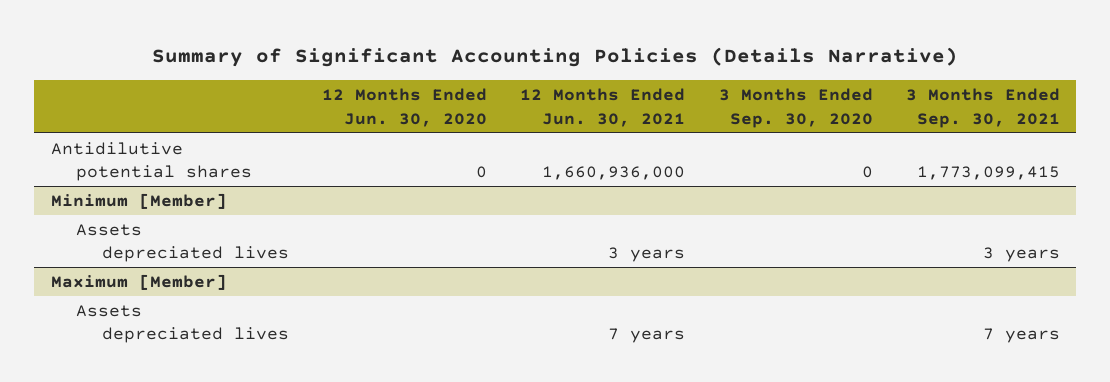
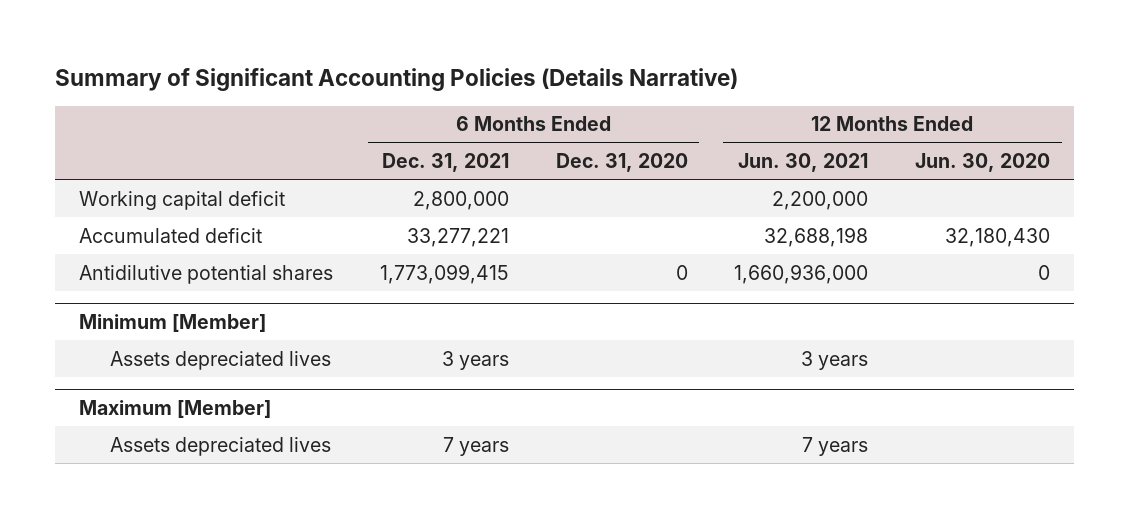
- | 12 Months Ended Jun. 30, 2020 | 12 Months Ended Jun. 30, 2021 | 3 Months Ended Sep. 30, 2020 | 3 Months Ended Sep. 30, 2021
+ | 6 Months Ended Dec. 31, 2021 | 6 Months Ended Dec. 31, 2020 | 12 Months Ended Jun. 30, 2021 | 12 Months Ended Jun. 30, 2020
+ Working capital deficit | 2,800,000 | | 2,200,000 |
+ Accumulated deficit | 33,277,221 | | 32,688,198 | 32,180,430

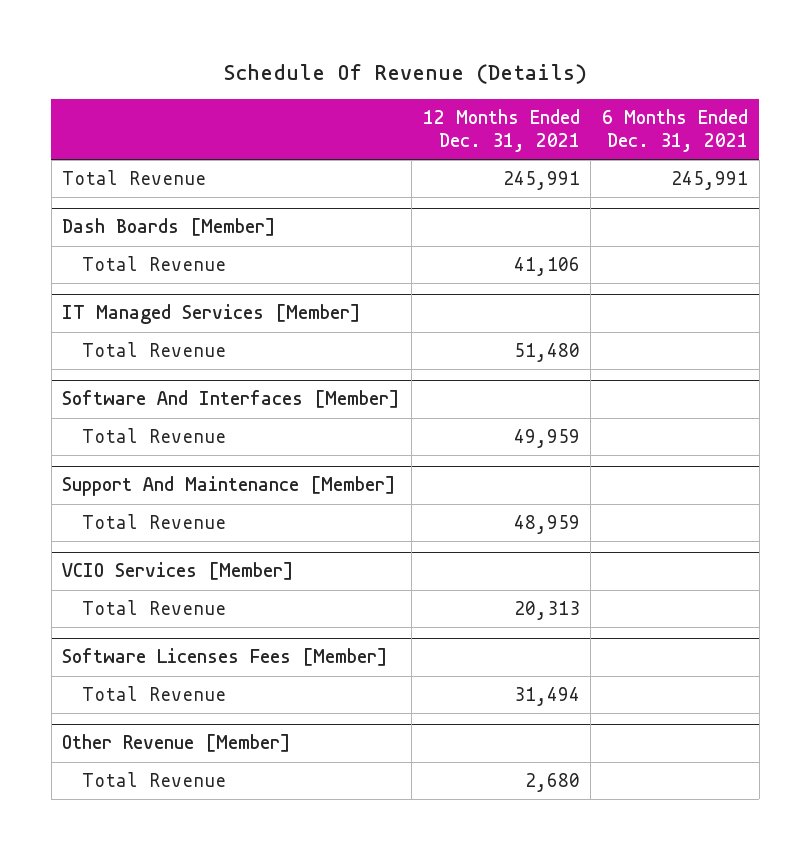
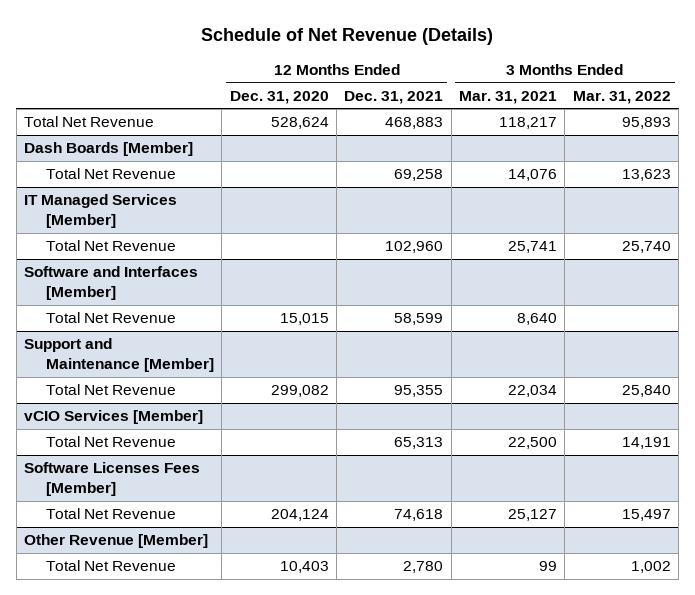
- Schedule Of Revenue (Details)
+ Schedule of Net Revenue (Details)
- | 12 Months Ended Dec. 31, 2021 | 6 Months Ended Dec. 31, 2021
+ | 12 Months Ended Dec. 31, 2020 | 12 Months Ended Dec. 31, 2021 | 3 Months Ended Mar. 31, 2021 | 3 Months Ended Mar. 31, 2022
- Total Revenue | 245,991 | 245,991
+ Total Net Revenue | 528,624 | 468,883 | 118,217 | 95,893
@ Dash Boards [Member]
- Total Revenue | 41,106 |
+ Total Net Revenue | | 69,258 | 14,076 | 13,623
@ IT Managed Services [Member]
- Total Revenue | 51,480 |
- Software And Interfaces [Member]
- Total Revenue | 49,959 |
- Support And Maintenance [Member]
- Total Revenue | 48,959 |
- VCIO Services [Member]
- Total Revenue | 20,313 |
@ IT Managed Services [Member]
+ Total Net Revenue | | 102,960 | 25,741 | 25,740
+ Software and Interfaces [Member]
+ Total Net Revenue | 15,015 | 58,599 | 8,640 |
+ Support and Maintenance [Member]
+ Total Net Revenue | 299,082 | 95,355 | 22,034 | 25,840
+ vCIO Services [Member]
+ Total Net Revenue | | 65,313 | 22,500 | 14,191
@ Software Licenses Fees [Member]
- Total Revenue | 31,494 |
+ Total Net Revenue | 204,124 | 74,618 | 25,127 | 15,497
@ Other Revenue [Member]
- Total Revenue | 2,680 |
+ Total Net Revenue | 10,403 | 2,780 | 99 | 1,002

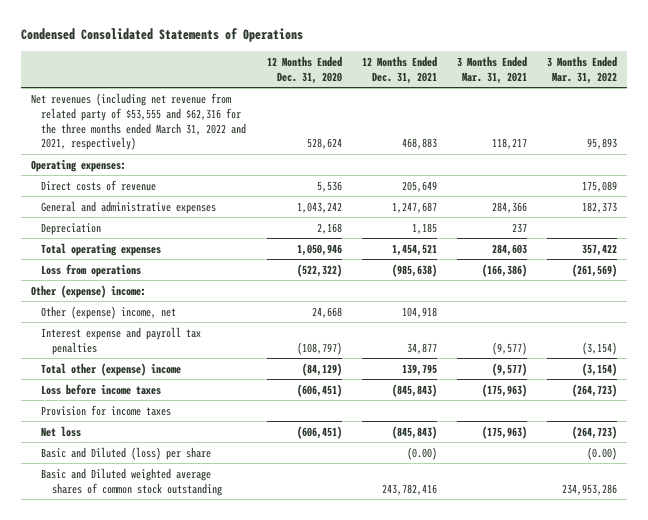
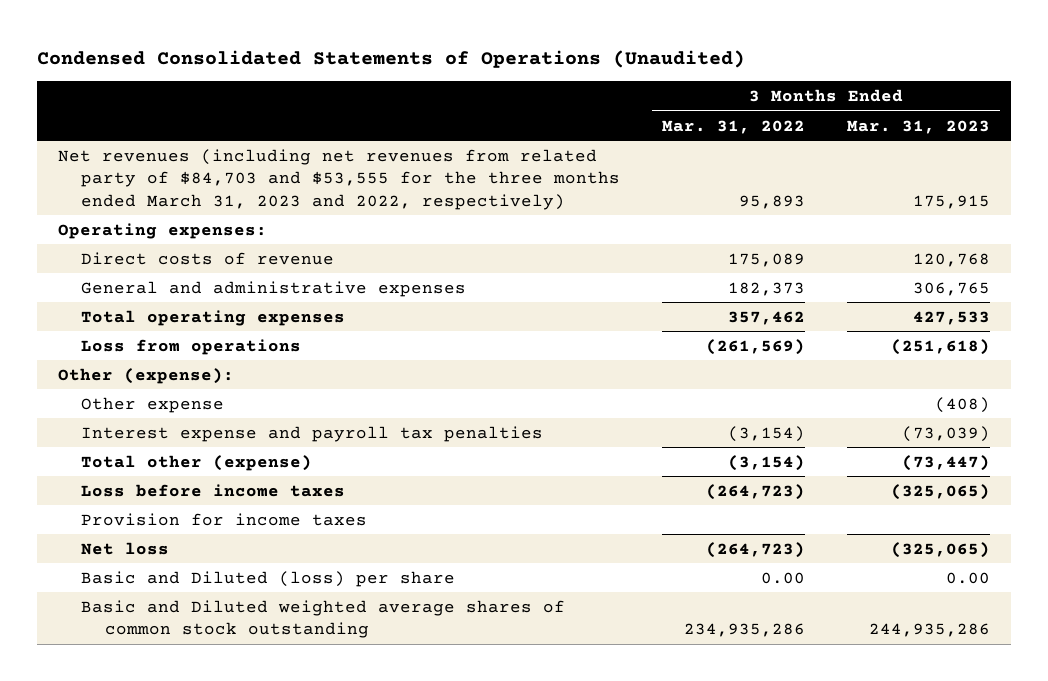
- Condensed Consolidated Statements of Operations
+ Condensed Consolidated Statements of Operations (Unaudited)
- | 12 Months Ended Dec. 31, 2020 | 12 Months Ended Dec. 31, 2021 | 3 Months Ended Mar. 31, 2021 | 3 Months Ended Mar. 31, 2022
+ | 3 Months Ended Mar. 31, 2022 | 3 Months Ended Mar. 31, 2023
- Net revenues (including net revenue from related party of $53,555 and $62,316 for the three months ended March 31, 2022 and 2021, respectively) | 528,624 | 468,883 | 118,217 | 95,893
+ Net revenues (including net revenues from related party of $84,703 and $53,555 for the three months ended March 31, 2023 and 2022, respectively) | 95,893 | 175,915
- Depreciation | 2,168 | 1,185 | 237 |
- Total operating expenses | 1,050,946 | 1,454,521 | 284,603 | 357,422
+ Total operating expenses | 357,462 | 427,533
- Other (expense) income:
- Other (expense) income, net | 24,668 | 104,918 | |
+ Other (expense):
+ Other expense | | (408)
- Total other (expense) income | (84,129) | 139,795 | (9,577) | (3,154)
+ Total other (expense) | (3,154) | (73,447)
- Basic and Diluted (loss) per share | | (0.00) | | (0.00)
- Basic and Diluted weighted average shares of common stock outstanding | | 243,782,416 | | 234,953,286
+ Basic and Diluted (loss) per share | 0.00 | 0.00
+ Basic and Diluted weighted average shares of common stock outstanding | 234,935,286 | 244,935,286

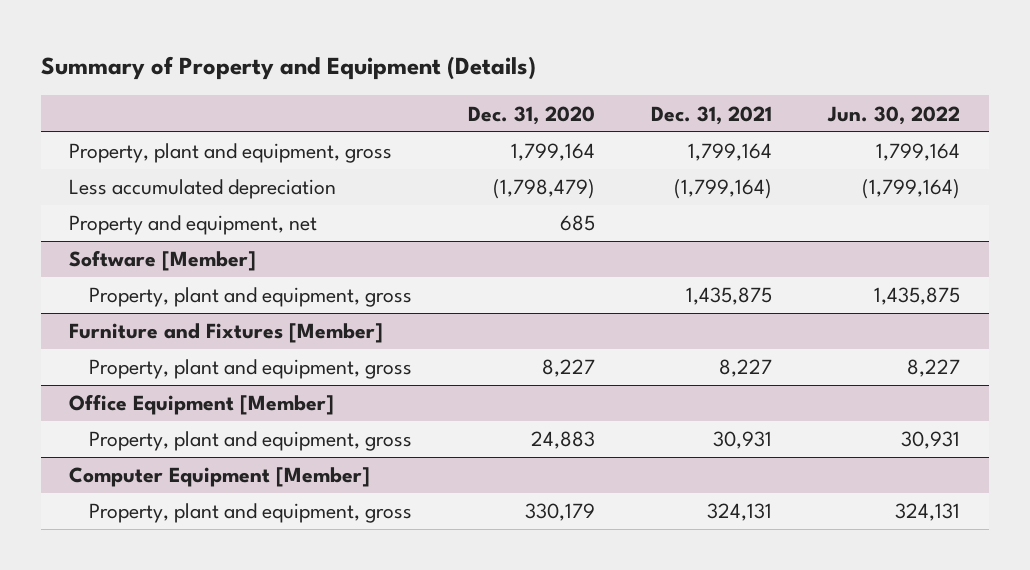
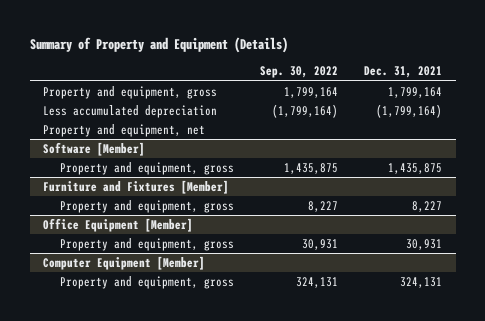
- | Dec. 31, 2020 | Dec. 31, 2021 | Jun. 30, 2022
+ | Sep. 30, 2022 | Dec. 31, 2021
- Property, plant and equipment, gross | 1,799,164 | 1,799,164 | 1,799,164
+ Property and equipment, gross | 1,799,164 | 1,799,164
@ Software [Member]
- Property, plant and equipment, gross | | 1,435,875 | 1,435,875
+ Property and equipment, gross | 1,435,875 | 1,435,875
@ Furniture and Fixtures [Member]
- Property, plant and equipment, gross | 8,227 | 8,227 | 8,227
+ Property and equipment, gross | 8,227 | 8,227
@ Office Equipment [Member]
- Property, plant and equipment, gross | 24,883 | 30,931 | 30,931
+ Property and equipment, gross | 30,931 | 30,931
@ Computer Equipment [Member]
- Property, plant and equipment, gross | 330,179 | 324,131 | 324,131
+ Property and equipment, gross | 324,131 | 324,131

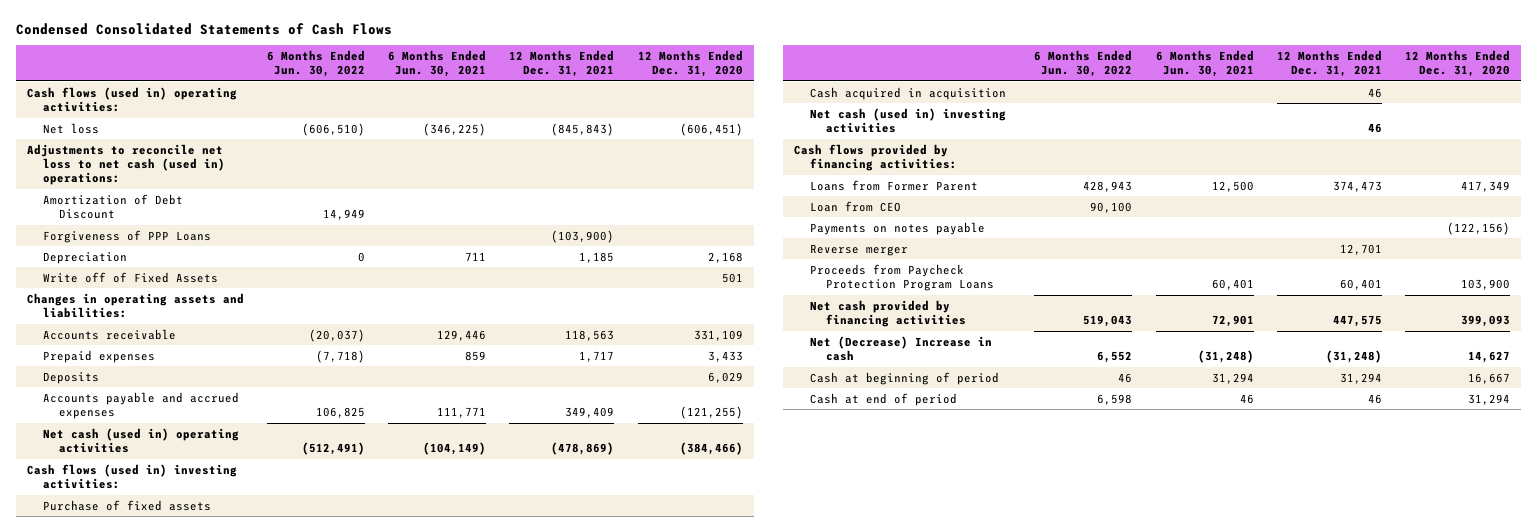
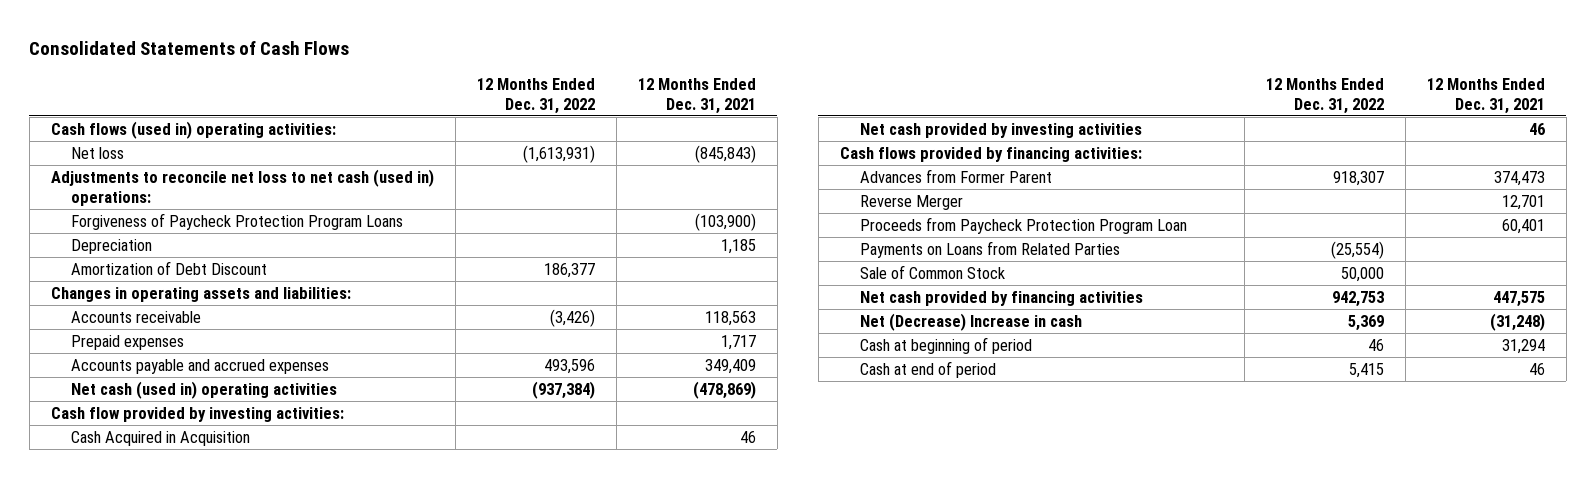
- Condensed Consolidated Statements of Cash Flows
+ Consolidated Statements of Cash Flows
- | 6 Months Ended Jun. 30, 2022 | 6 Months Ended Jun. 30, 2021 | 12 Months Ended Dec. 31, 2021 | 12 Months Ended Dec. 31, 2020
+ | 12 Months Ended Dec. 31, 2022 | 12 Months Ended Dec. 31, 2021
- Forgiveness of PPP Loans | | | (103,900) |
+ Forgiveness of Paycheck Protection Program Loans | | (103,900)
- Write off of Fixed Assets | | | | 501
moved down: Amortization of Debt Discount | 186,377 |
- Deposits | | | | 6,029
- Cash flows (used in) investing activities:
- Purchase of fixed assets
- Cash acquired in acquisition | | | 46 |
- Net cash (used in) investing activities | | | 46 |
+ Cash flow provided by investing activities:
+ Cash Acquired in Acquisition | | 46
+ Net cash provided by investing activities | | 46
- Loans from Former Parent | 428,943 | 12,500 | 374,473 | 417,349
- Loan from CEO | 90,100 | | |
- Payments on notes payable | | | | (122,156)
- Reverse merger | | | 12,701 |
- Proceeds from Paycheck Protection Program Loans | | 60,401 | 60,401 | 103,900
+ Advances from Former Parent | 918,307 | 374,473
+ Reverse Merger | | 12,701
+ Proceeds from Paycheck Protection Program Loan | | 60,401
+ Payments on Loans from Related Parties | (25,554) |
+ Sale of Common Stock | 50,000 |

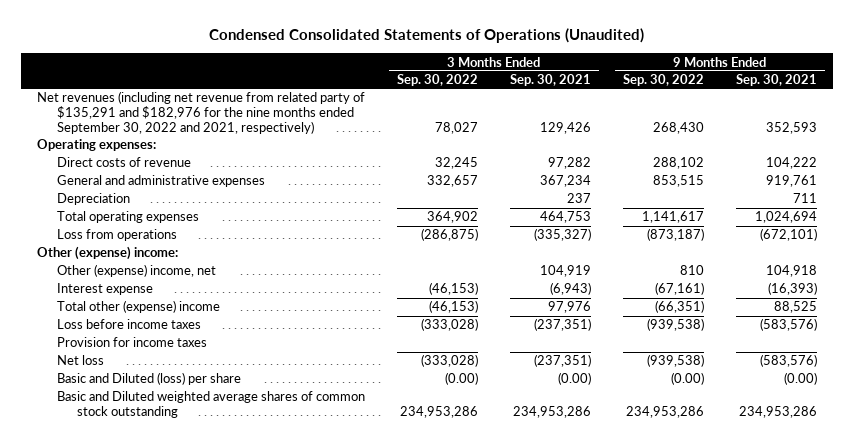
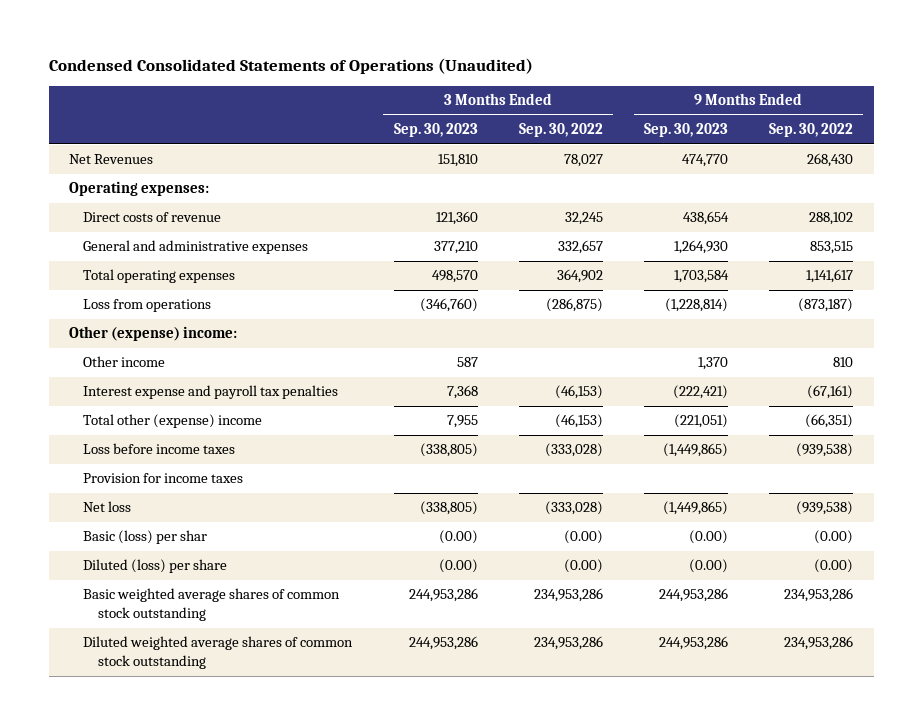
- | 3 Months Ended Sep. 30, 2022 | 3 Months Ended Sep. 30, 2021 | 9 Months Ended Sep. 30, 2022 | 9 Months Ended Sep. 30, 2021
+ | 3 Months Ended Sep. 30, 2023 | 3 Months Ended Sep. 30, 2022 | 9 Months Ended Sep. 30, 2023 | 9 Months Ended Sep. 30, 2022
- Net revenues (including net revenue from related party of $135,291 and $182,976 for the nine months ended September 30, 2022 and 2021, respectively) | 78,027 | 129,426 | 268,430 | 352,593
+ Net Revenues | 151,810 | 78,027 | 474,770 | 268,430
- Depreciation | | 237 | | 711
- Other (expense) income, net | | 104,919 | 810 | 104,918
- Interest expense | (46,153) | (6,943) | (67,161) | (16,393)
+ Other income | 587 | | 1,370 | 810
+ Interest expense and payroll tax penalties | 7,368 | (46,153) | (222,421) | (67,161)
- Basic and Diluted (loss) per share | (0.00) | (0.00) | (0.00) | (0.00)
- Basic and Diluted weighted average shares of common stock outstanding | 234,953,286 | 234,953,286 | 234,953,286 | 234,953,286
+ Basic (loss) per shar | (0.00) | (0.00) | (0.00) | (0.00)
+ Diluted (loss) per share | (0.00) | (0.00) | (0.00) | (0.00)
+ Basic weighted average shares of common stock outstanding | 244,953,286 | 234,953,286 | 244,953,286 | 234,953,286
+ Diluted weighted average shares of common stock outstanding | 244,953,286 | 234,953,286 | 244,953,286 | 234,953,286

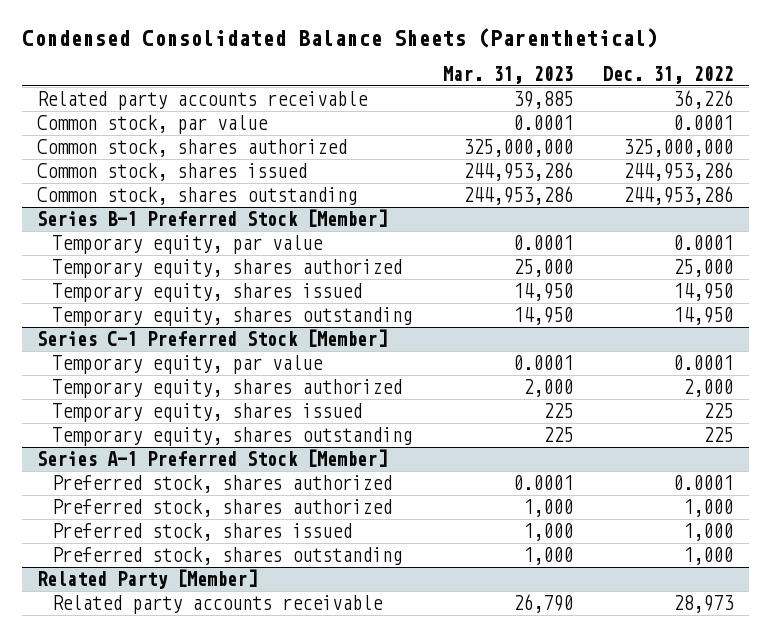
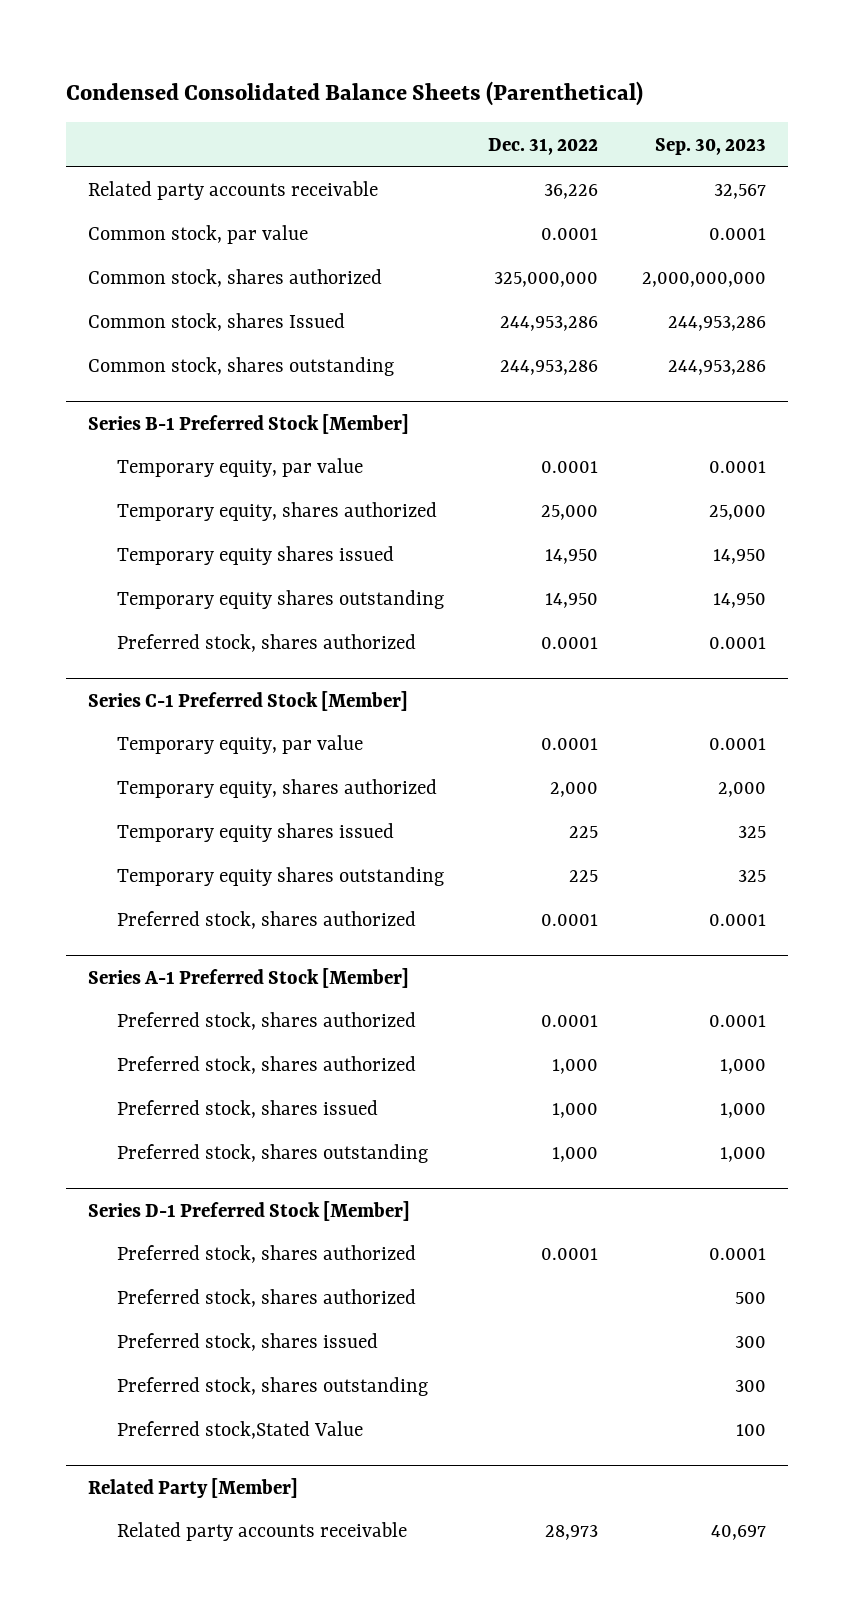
- | Mar. 31, 2023 | Dec. 31, 2022
+ | Dec. 31, 2022 | Sep. 30, 2023
- Common stock, shares issued | 244,953,286 | 244,953,286
+ Common stock, shares Issued | 244,953,286 | 244,953,286
@ Series B-1 Preferred Stock [Member]
- Temporary equity, shares issued | 14,950 | 14,950
- Temporary equity, shares outstanding | 14,950 | 14,950
+ Temporary equity shares issued | 14,950 | 14,950
+ Temporary equity shares outstanding | 14,950 | 14,950
+ Preferred stock, shares authorized | 0.0001 | 0.0001
@ Series C-1 Preferred Stock [Member]
- Temporary equity, shares issued | 225 | 225
- Temporary equity, shares outstanding | 225 | 225
+ Temporary equity shares issued | 225 | 325
+ Temporary equity shares outstanding | 225 | 325
+ Preferred stock, shares authorized | 0.0001 | 0.0001
+ Series D-1 Preferred Stock [Member]
+ Preferred stock, shares authorized | 0.0001 | 0.0001
+ Preferred stock, shares authorized | | 500
+ Preferred stock, shares issued | | 300
+ Preferred stock, shares outstanding | | 300
+ Preferred stock,Stated Value | | 100

